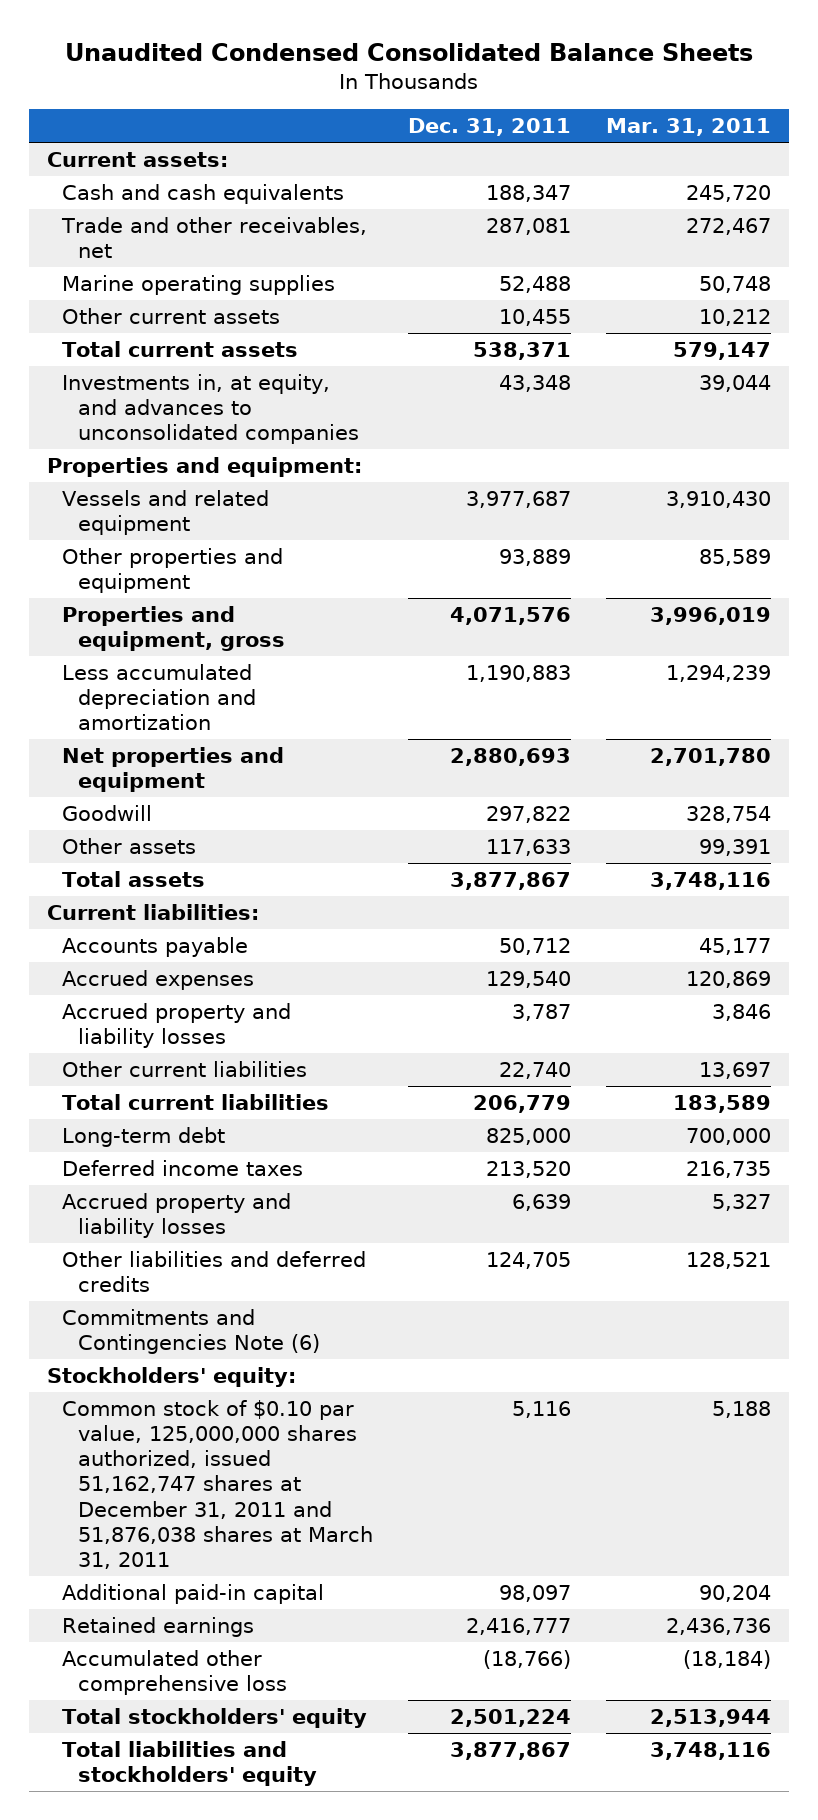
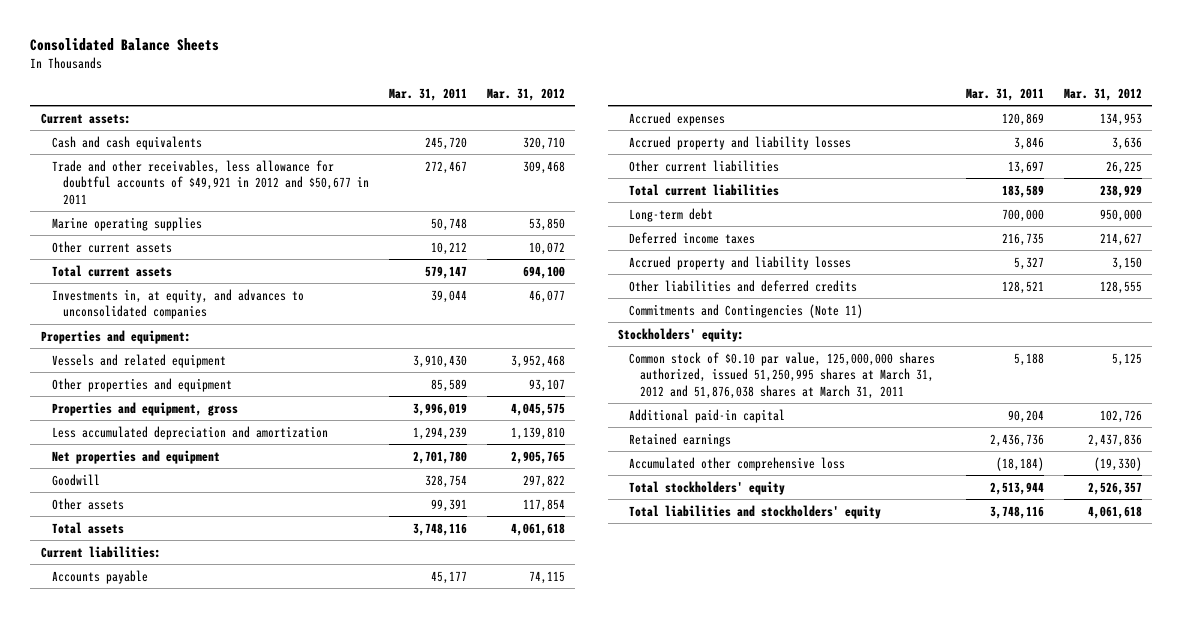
- Unaudited Condensed Consolidated Balance Sheets
+ Consolidated Balance Sheets
- | Dec. 31, 2011 | Mar. 31, 2011
+ | Mar. 31, 2011 | Mar. 31, 2012
- Trade and other receivables, net | 287,081 | 272,467
+ Trade and other receivables, less allowance for doubtful accounts of $49,921 in 2012 and $50,677 in 2011 | 272,467 | 309,468
- Commitments and Contingencies Note (6)
+ Commitments and Contingencies (Note 11)
- Common stock of $0.10 par value, 125,000,000 shares authorized, issued 51,162,747 shares at December 31, 2011 and 51,876,038 shares at March 31, 2011 | 5,116 | 5,188
+ Common stock of $0.10 par value, 125,000,000 shares authorized, issued 51,250,995 shares at March 31, 2012 and 51,876,038 shares at March 31, 2011 | 5,188 | 5,125

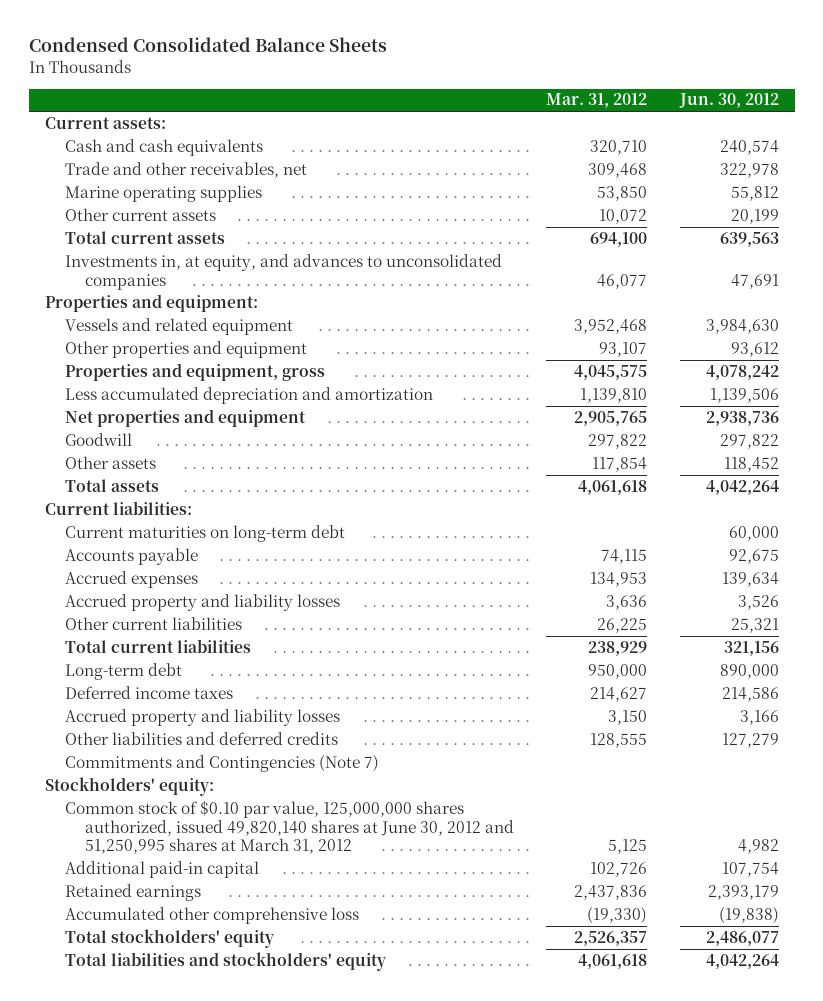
- Consolidated Balance Sheets
+ Condensed Consolidated Balance Sheets
- | Mar. 31, 2011 | Mar. 31, 2012
+ | Mar. 31, 2012 | Jun. 30, 2012
- Trade and other receivables, less allowance for doubtful accounts of $49,921 in 2012 and $50,677 in 2011 | 272,467 | 309,468
+ Trade and other receivables, net | 309,468 | 322,978
+ Current maturities on long-term debt | | 60,000
- Commitments and Contingencies (Note 11)
+ Commitments and Contingencies (Note 7)
- Common stock of $0.10 par value, 125,000,000 shares authorized, issued 51,250,995 shares at March 31, 2012 and 51,876,038 shares at March 31, 2011 | 5,188 | 5,125
+ Common stock of $0.10 par value, 125,000,000 shares authorized, issued 49,820,140 shares at June 30, 2012 and 51,250,995 shares at March 31, 2012 | 5,125 | 4,982

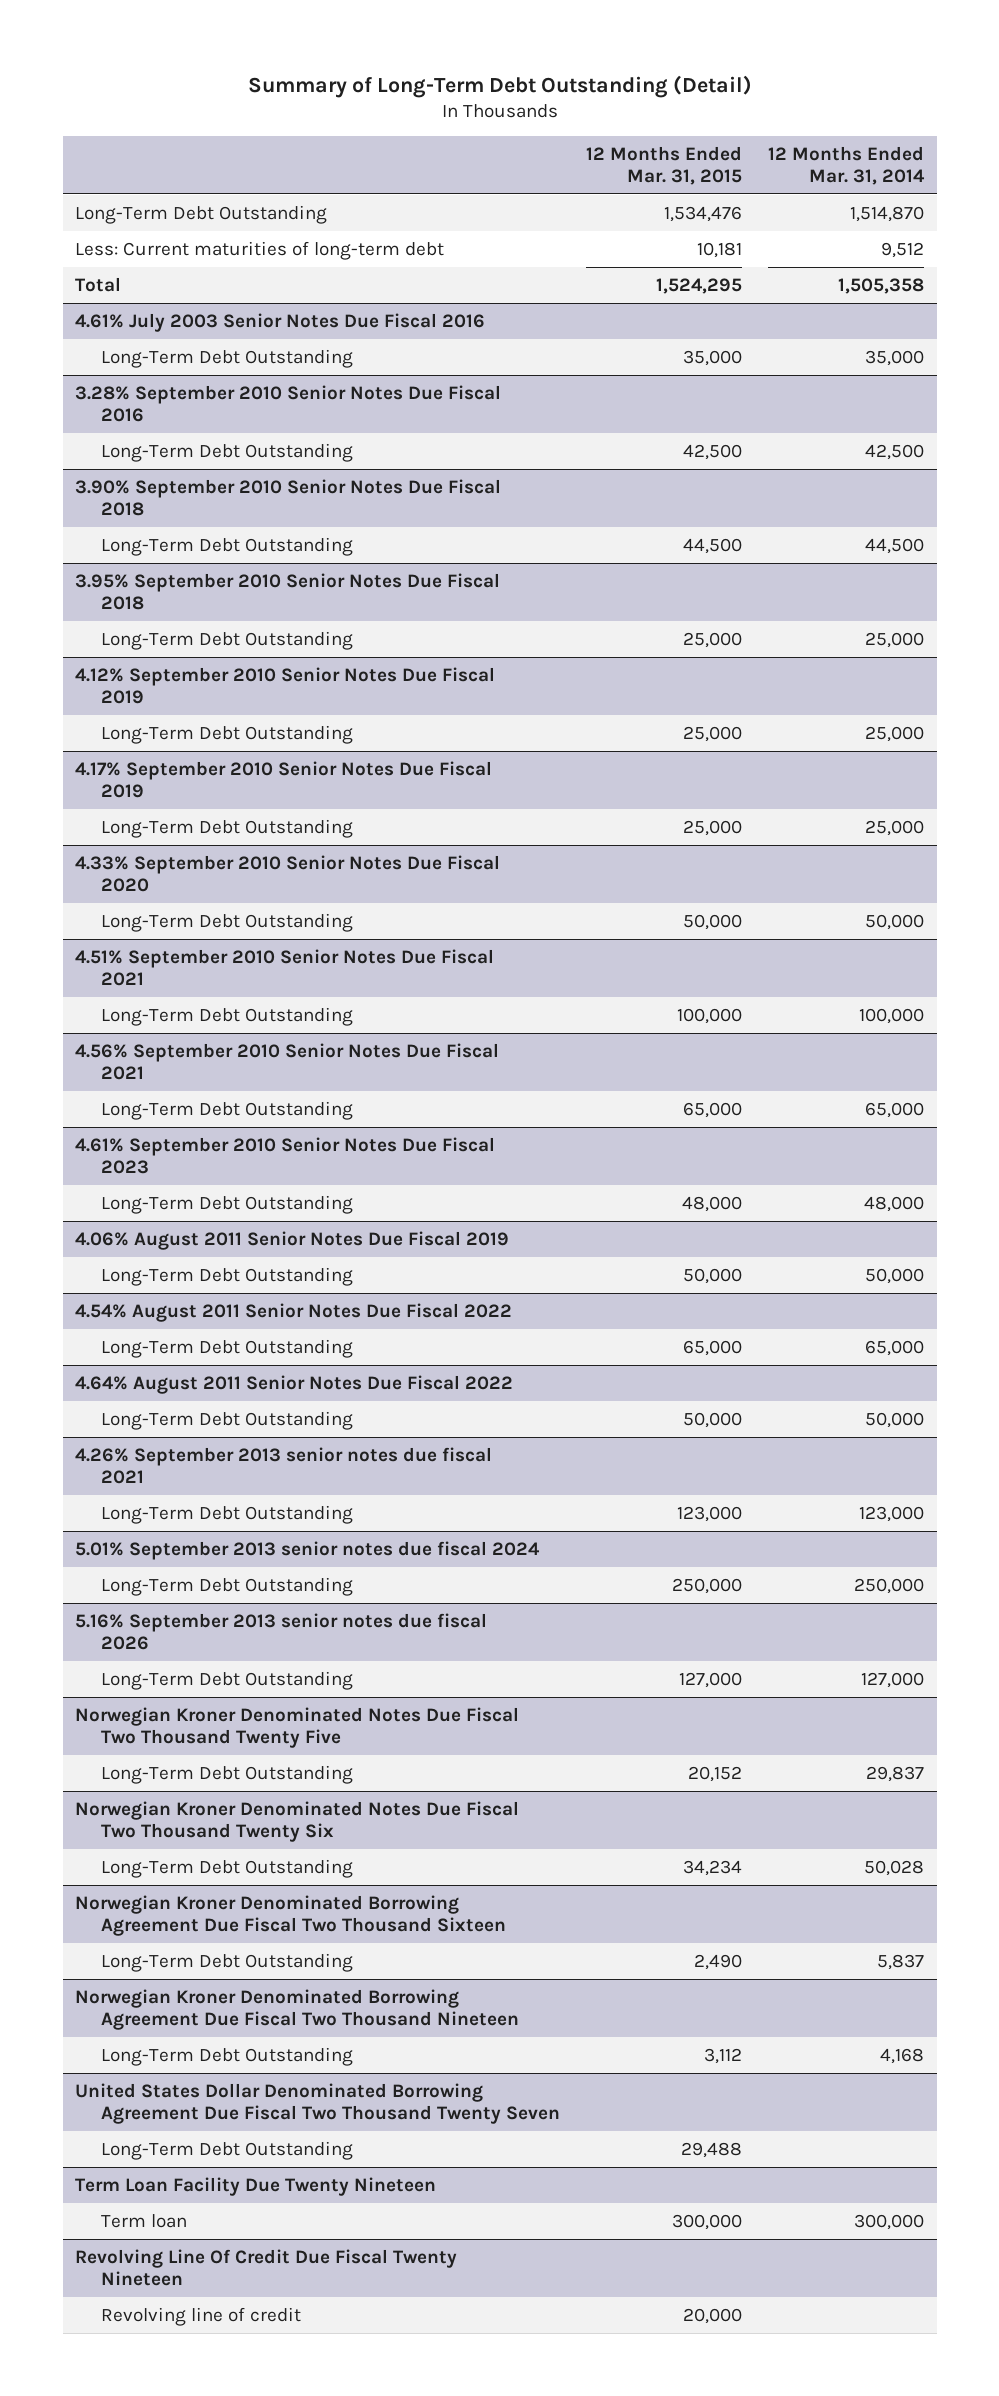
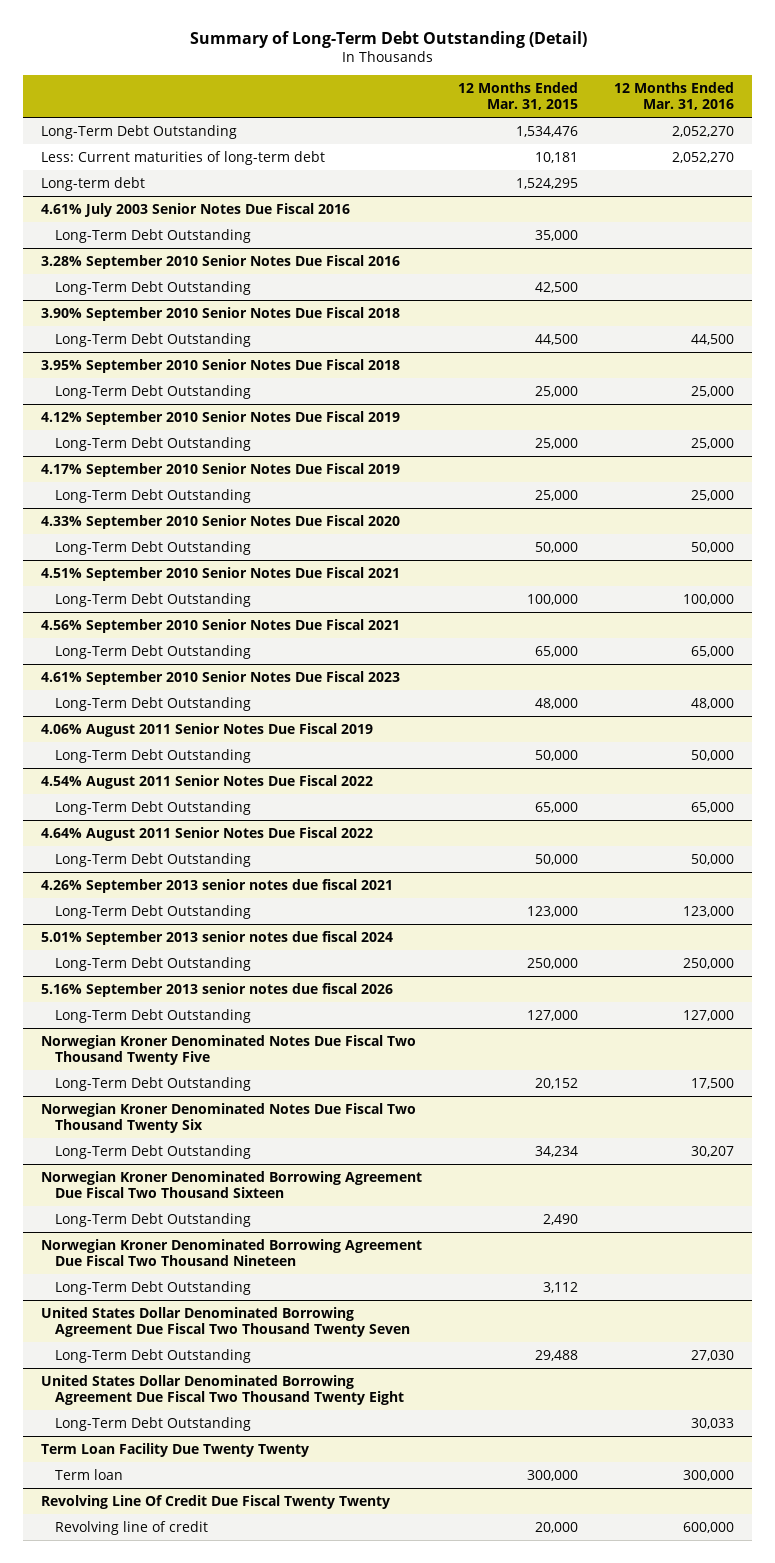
- | 12 Months Ended Mar. 31, 2015 | 12 Months Ended Mar. 31, 2014
+ | 12 Months Ended Mar. 31, 2015 | 12 Months Ended Mar. 31, 2016
- Total | 1,524,295 | 1,505,358
+ Long-term debt | 1,524,295 |
- Term Loan Facility Due Twenty Nineteen
+ United States Dollar Denominated Borrowing Agreement Due Fiscal Two Thousand Twenty Eight
+ Long-Term Debt Outstanding | | 30,033
+ Term Loan Facility Due Twenty Twenty
- Revolving Line Of Credit Due Fiscal Twenty Nineteen
+ Revolving Line Of Credit Due Fiscal Twenty Twenty

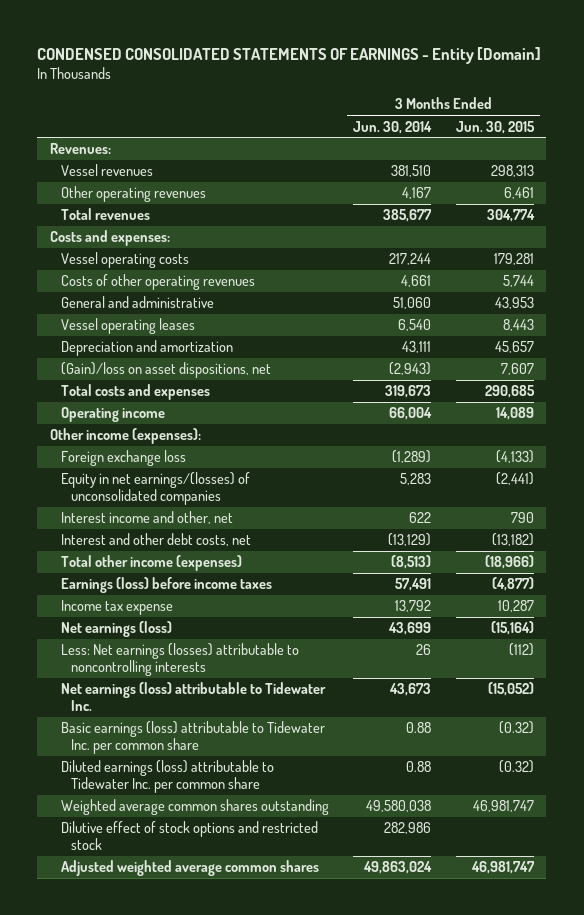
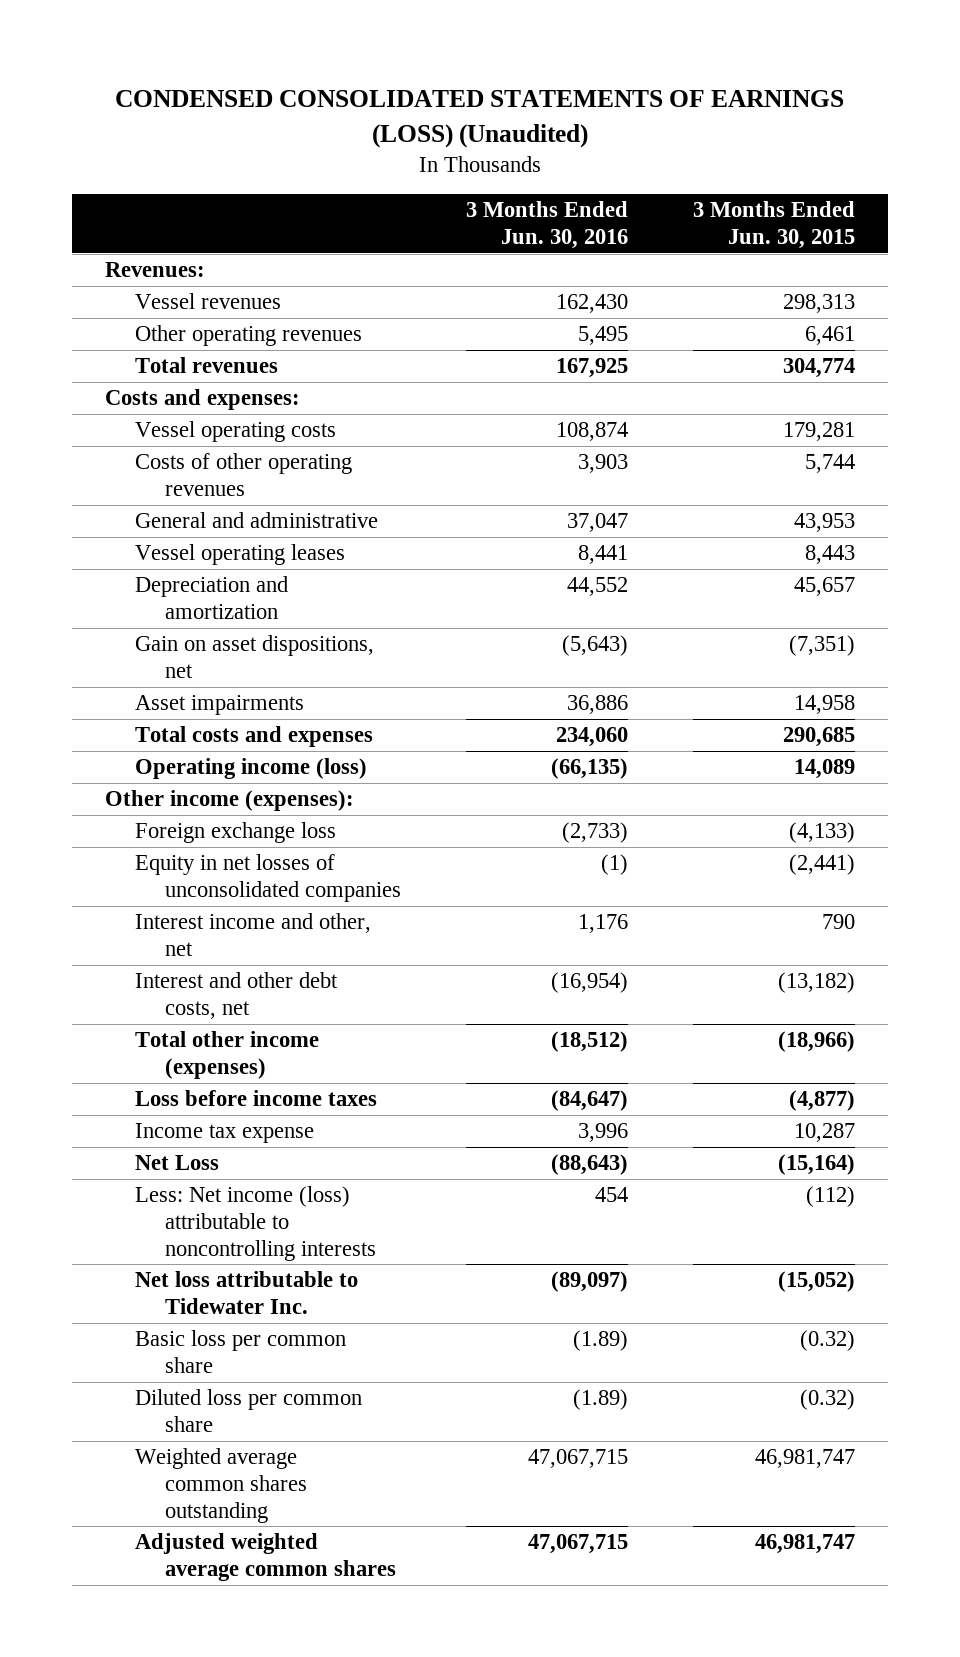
- CONDENSED CONSOLIDATED STATEMENTS OF EARNINGS - Entity [Domain]
+ CONDENSED CONSOLIDATED STATEMENTS OF EARNINGS (LOSS) (Unaudited)
- | 3 Months Ended Jun. 30, 2014 | 3 Months Ended Jun. 30, 2015
+ | 3 Months Ended Jun. 30, 2016 | 3 Months Ended Jun. 30, 2015
- (Gain)/loss on asset dispositions, net | (2,943) | 7,607
+ Gain on asset dispositions, net | (5,643) | (7,351)
+ Asset impairments | 36,886 | 14,958
- Operating income | 66,004 | 14,089
+ Operating income (loss) | (66,135) | 14,089
- Equity in net earnings/(losses) of unconsolidated companies | 5,283 | (2,441)
+ Equity in net losses of unconsolidated companies | (1) | (2,441)
- Earnings (loss) before income taxes | 57,491 | (4,877)
+ Loss before income taxes | (84,647) | (4,877)
- Net earnings (loss) | 43,699 | (15,164)
- Less: Net earnings (losses) attributable to noncontrolling interests | 26 | (112)
- Net earnings (loss) attributable to Tidewater Inc. | 43,673 | (15,052)
- Basic earnings (loss) attributable to Tidewater Inc. per common share | 0.88 | (0.32)
- Diluted earnings (loss) attributable to Tidewater Inc. per common share | 0.88 | (0.32)
+ Net Loss | (88,643) | (15,164)
+ Less: Net income (loss) attributable to noncontrolling interests | 454 | (112)
+ Net loss attributable to Tidewater Inc. | (89,097) | (15,052)
+ Basic loss per common share | (1.89) | (0.32)
+ Diluted loss per common share | (1.89) | (0.32)
- Dilutive effect of stock options and restricted stock | 282,986 |

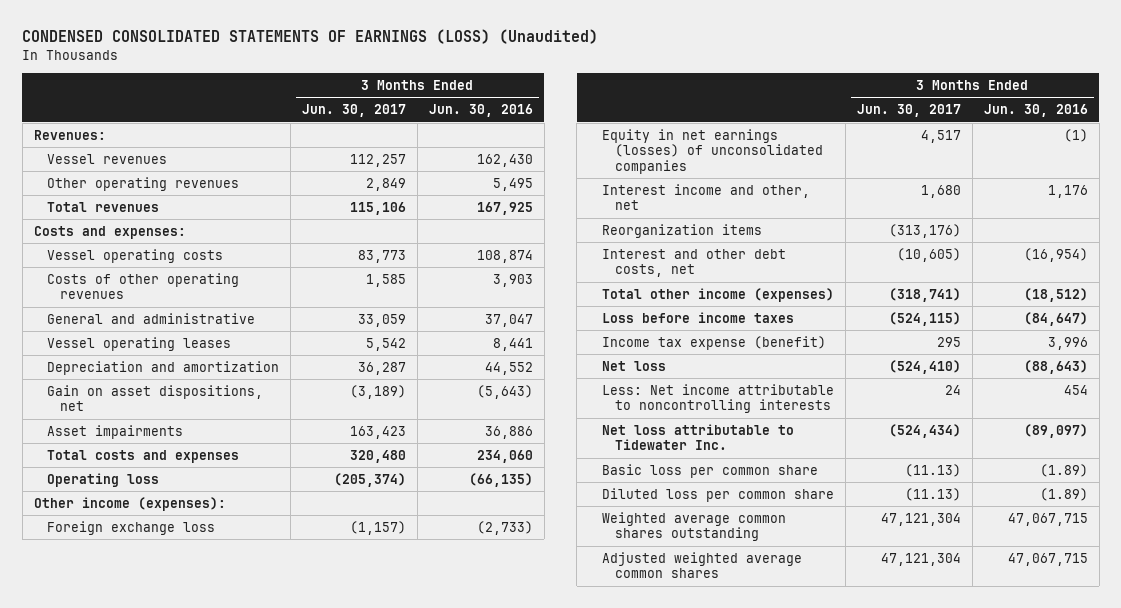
- | 3 Months Ended Jun. 30, 2016 | 3 Months Ended Jun. 30, 2015
+ | 3 Months Ended Jun. 30, 2017 | 3 Months Ended Jun. 30, 2016
- Operating income (loss) | (66,135) | 14,089
+ Operating loss | (205,374) | (66,135)
- Equity in net losses of unconsolidated companies | (1) | (2,441)
+ Equity in net earnings (losses) of unconsolidated companies | 4,517 | (1)
+ Reorganization items | (313,176) |
- Income tax expense | 3,996 | 10,287
- Net Loss | (88,643) | (15,164)
- Less: Net income (loss) attributable to noncontrolling interests | 454 | (112)
+ Income tax expense (benefit) | 295 | 3,996
+ Net loss | (524,410) | (88,643)
+ Less: Net income attributable to noncontrolling interests | 24 | 454

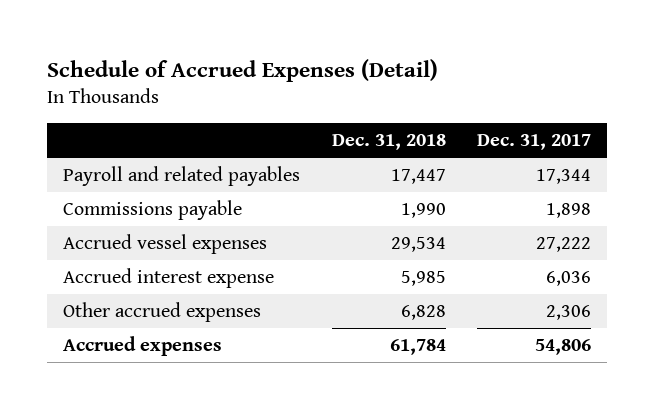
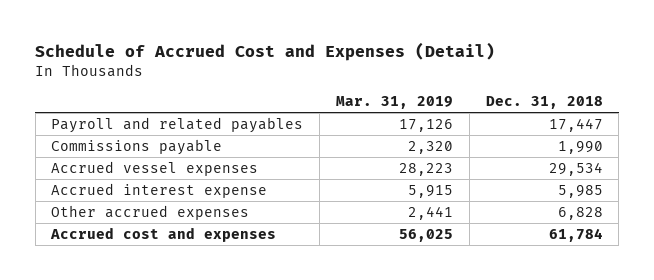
- Schedule of Accrued Expenses (Detail)
+ Schedule of Accrued Cost and Expenses (Detail)
- | Dec. 31, 2018 | Dec. 31, 2017
+ | Mar. 31, 2019 | Dec. 31, 2018
- Accrued expenses | 61,784 | 54,806
+ Accrued cost and expenses | 56,025 | 61,784

